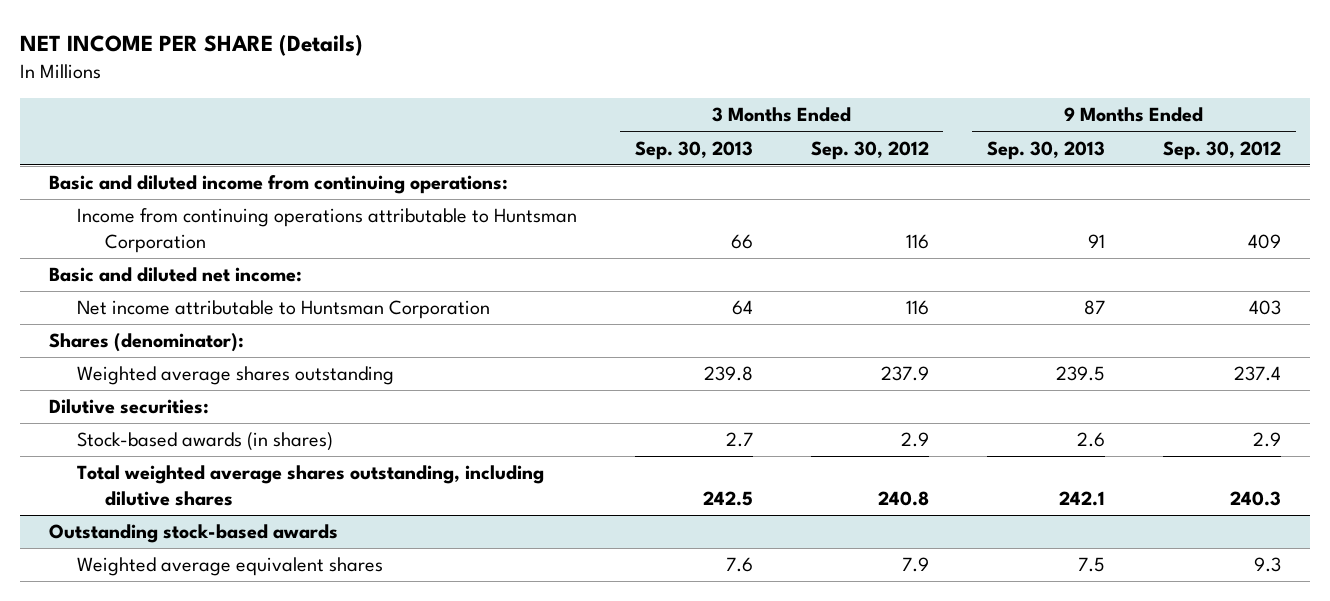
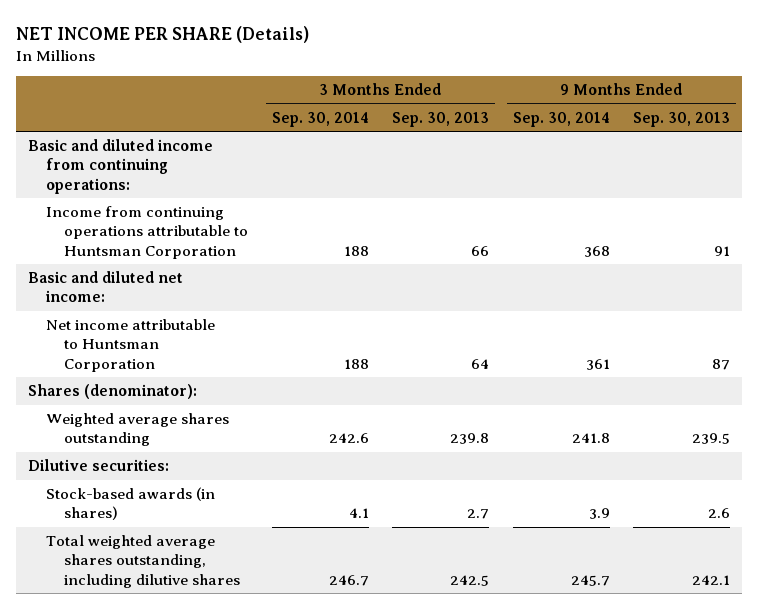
- | 3 Months Ended Sep. 30, 2013 | 3 Months Ended Sep. 30, 2012 | 9 Months Ended Sep. 30, 2013 | 9 Months Ended Sep. 30, 2012
+ | 3 Months Ended Sep. 30, 2014 | 3 Months Ended Sep. 30, 2013 | 9 Months Ended Sep. 30, 2014 | 9 Months Ended Sep. 30, 2013
- Outstanding stock-based awards
- Weighted average equivalent shares | 7.6 | 7.9 | 7.5 | 9.3

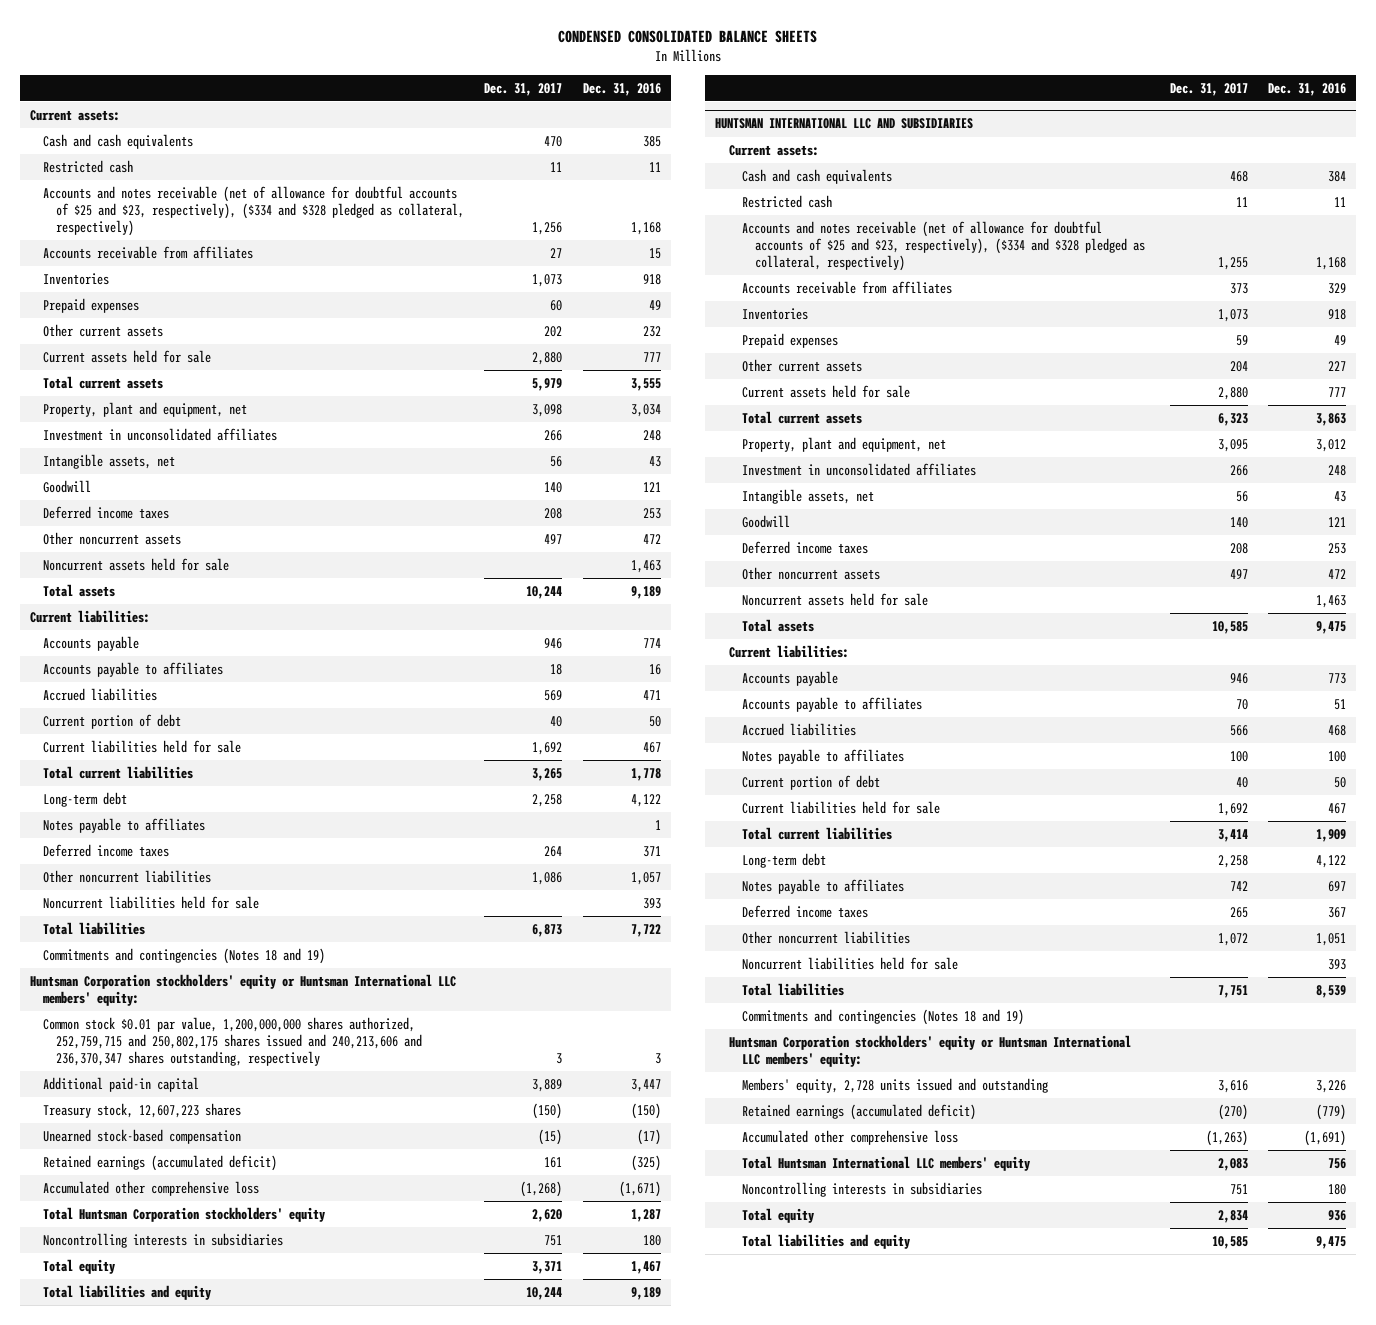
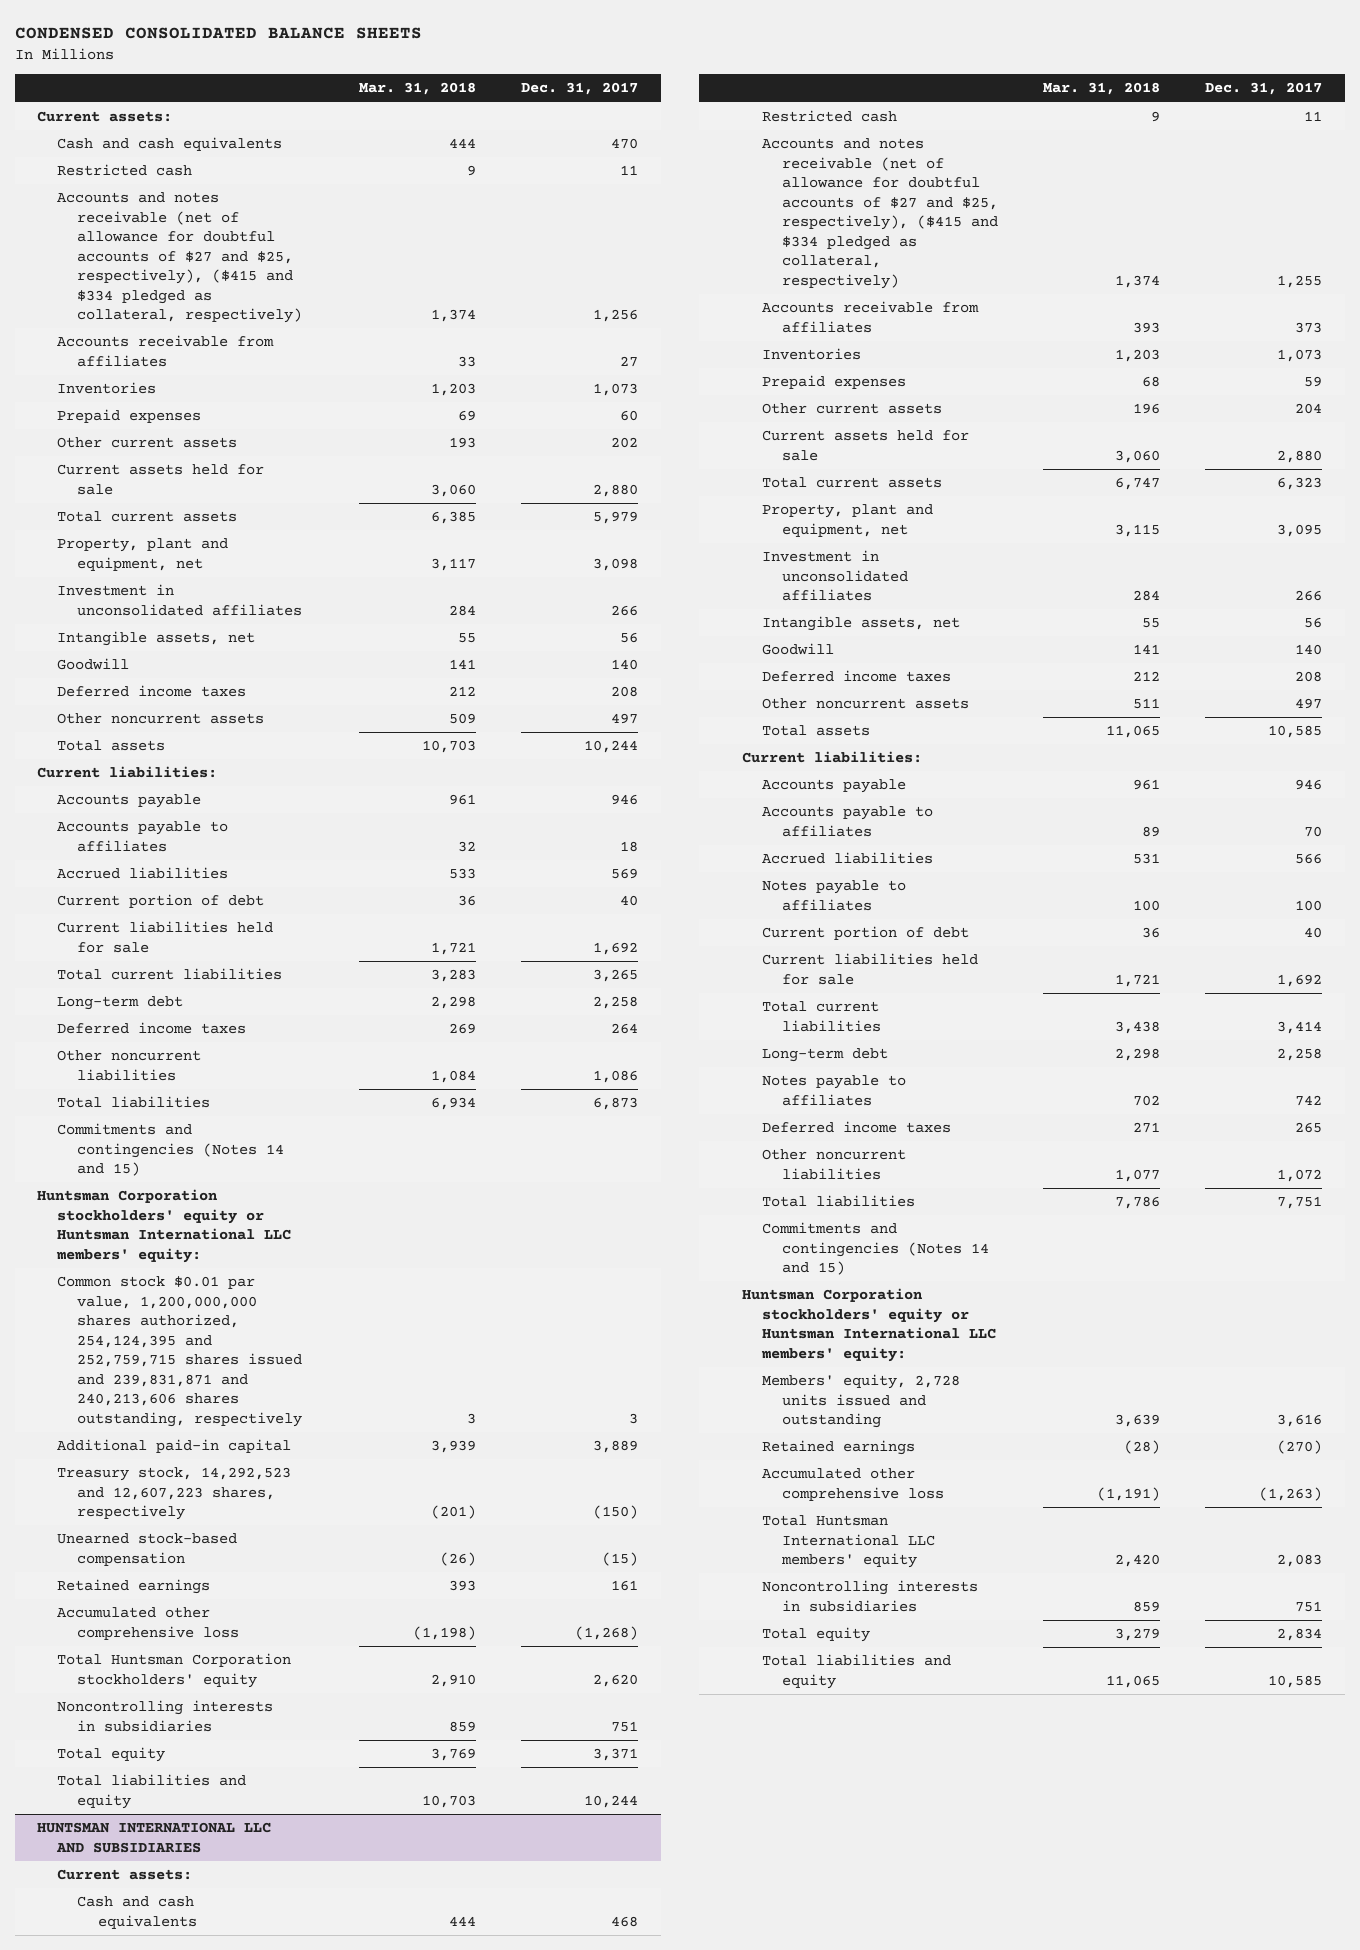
- | Dec. 31, 2017 | Dec. 31, 2016
+ | Mar. 31, 2018 | Dec. 31, 2017
- Accounts and notes receivable (net of allowance for doubtful accounts of $25 and $23, respectively), ($334 and $328 pledged as collateral, respectively) | 1,256 | 1,168
+ Accounts and notes receivable (net of allowance for doubtful accounts of $27 and $25, respectively), ($415 and $334 pledged as collateral, respectively) | 1,374 | 1,256
- Noncurrent assets held for sale | | 1,463
- Notes payable to affiliates | | 1
- Noncurrent liabilities held for sale | | 393
- Commitments and contingencies (Notes 18 and 19)
+ Commitments and contingencies (Notes 14 and 15)
- Common stock $0.01 par value, 1,200,000,000 shares authorized, 252,759,715 and 250,802,175 shares issued and 240,213,606 and 236,370,347 shares outstanding, respectively | 3 | 3
+ Common stock $0.01 par value, 1,200,000,000 shares authorized, 254,124,395 and 252,759,715 shares issued and 239,831,871 and 240,213,606 shares outstanding, respectively | 3 | 3
- Treasury stock, 12,607,223 shares | (150) | (150)
+ Treasury stock, 14,292,523 and 12,607,223 shares, respectively | (201) | (150)
- Retained earnings (accumulated deficit) | 161 | (325)
+ Retained earnings | 393 | 161
@ HUNTSMAN INTERNATIONAL LLC AND SUBSIDIARIES
- Accounts and notes receivable (net of allowance for doubtful accounts of $25 and $23, respectively), ($334 and $328 pledged as collateral, respectively) | 1,255 | 1,168
+ Accounts and notes receivable (net of allowance for doubtful accounts of $27 and $25, respectively), ($415 and $334 pledged as collateral, respectively) | 1,374 | 1,255
- Noncurrent assets held for sale | | 1,463
- Noncurrent liabilities held for sale | | 393
- Commitments and contingencies (Notes 18 and 19)
+ Commitments and contingencies (Notes 14 and 15)
- Retained earnings (accumulated deficit) | (270) | (779)
+ Retained earnings | (28) | (270)

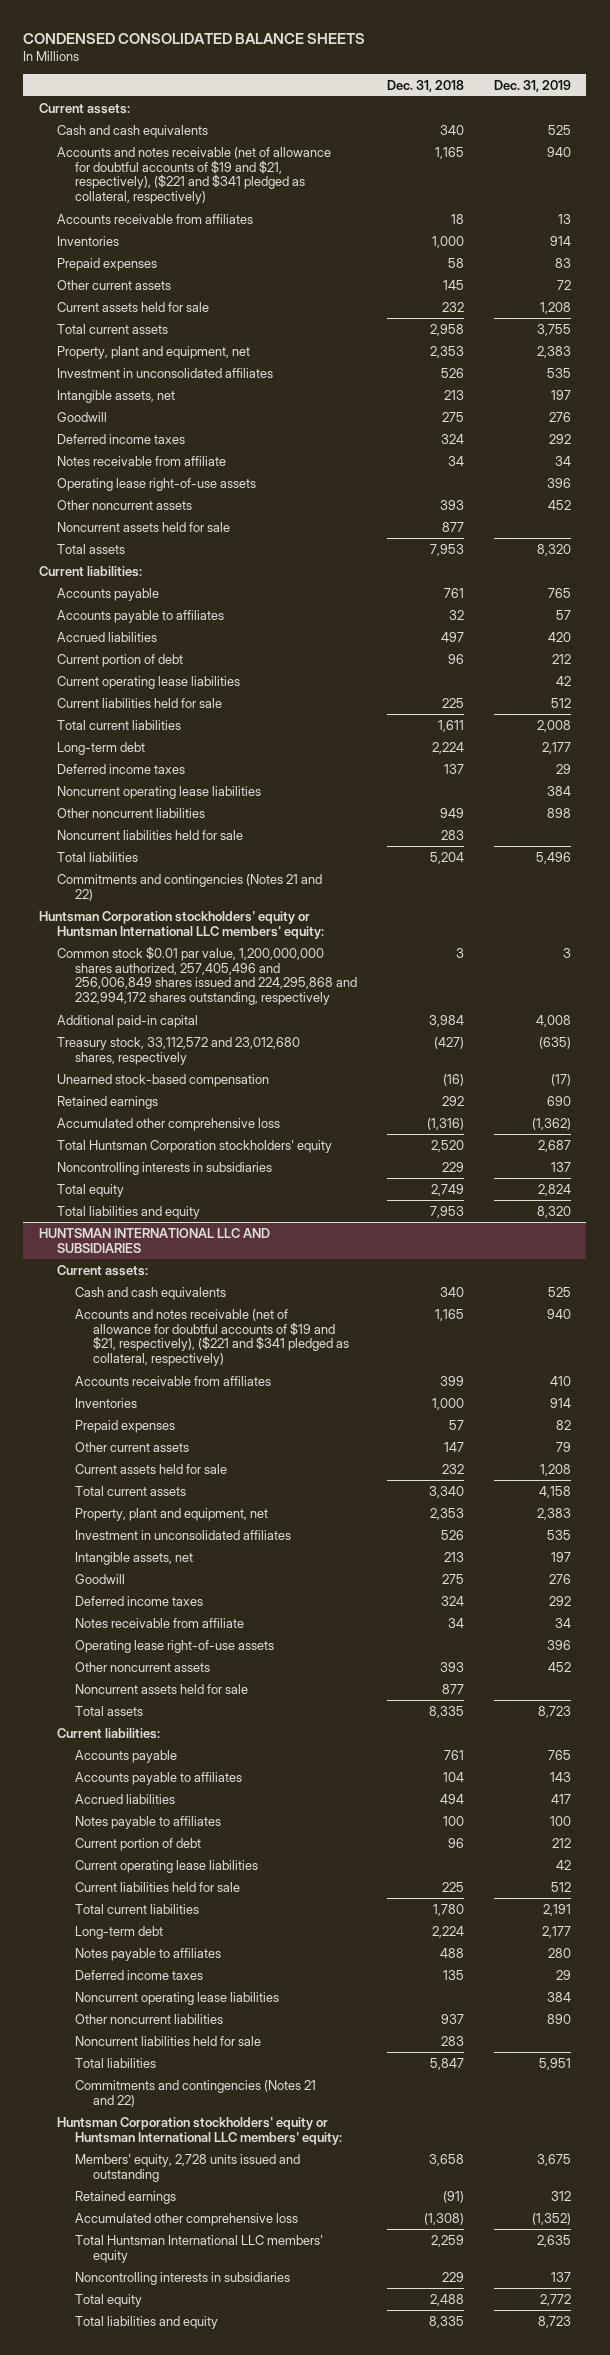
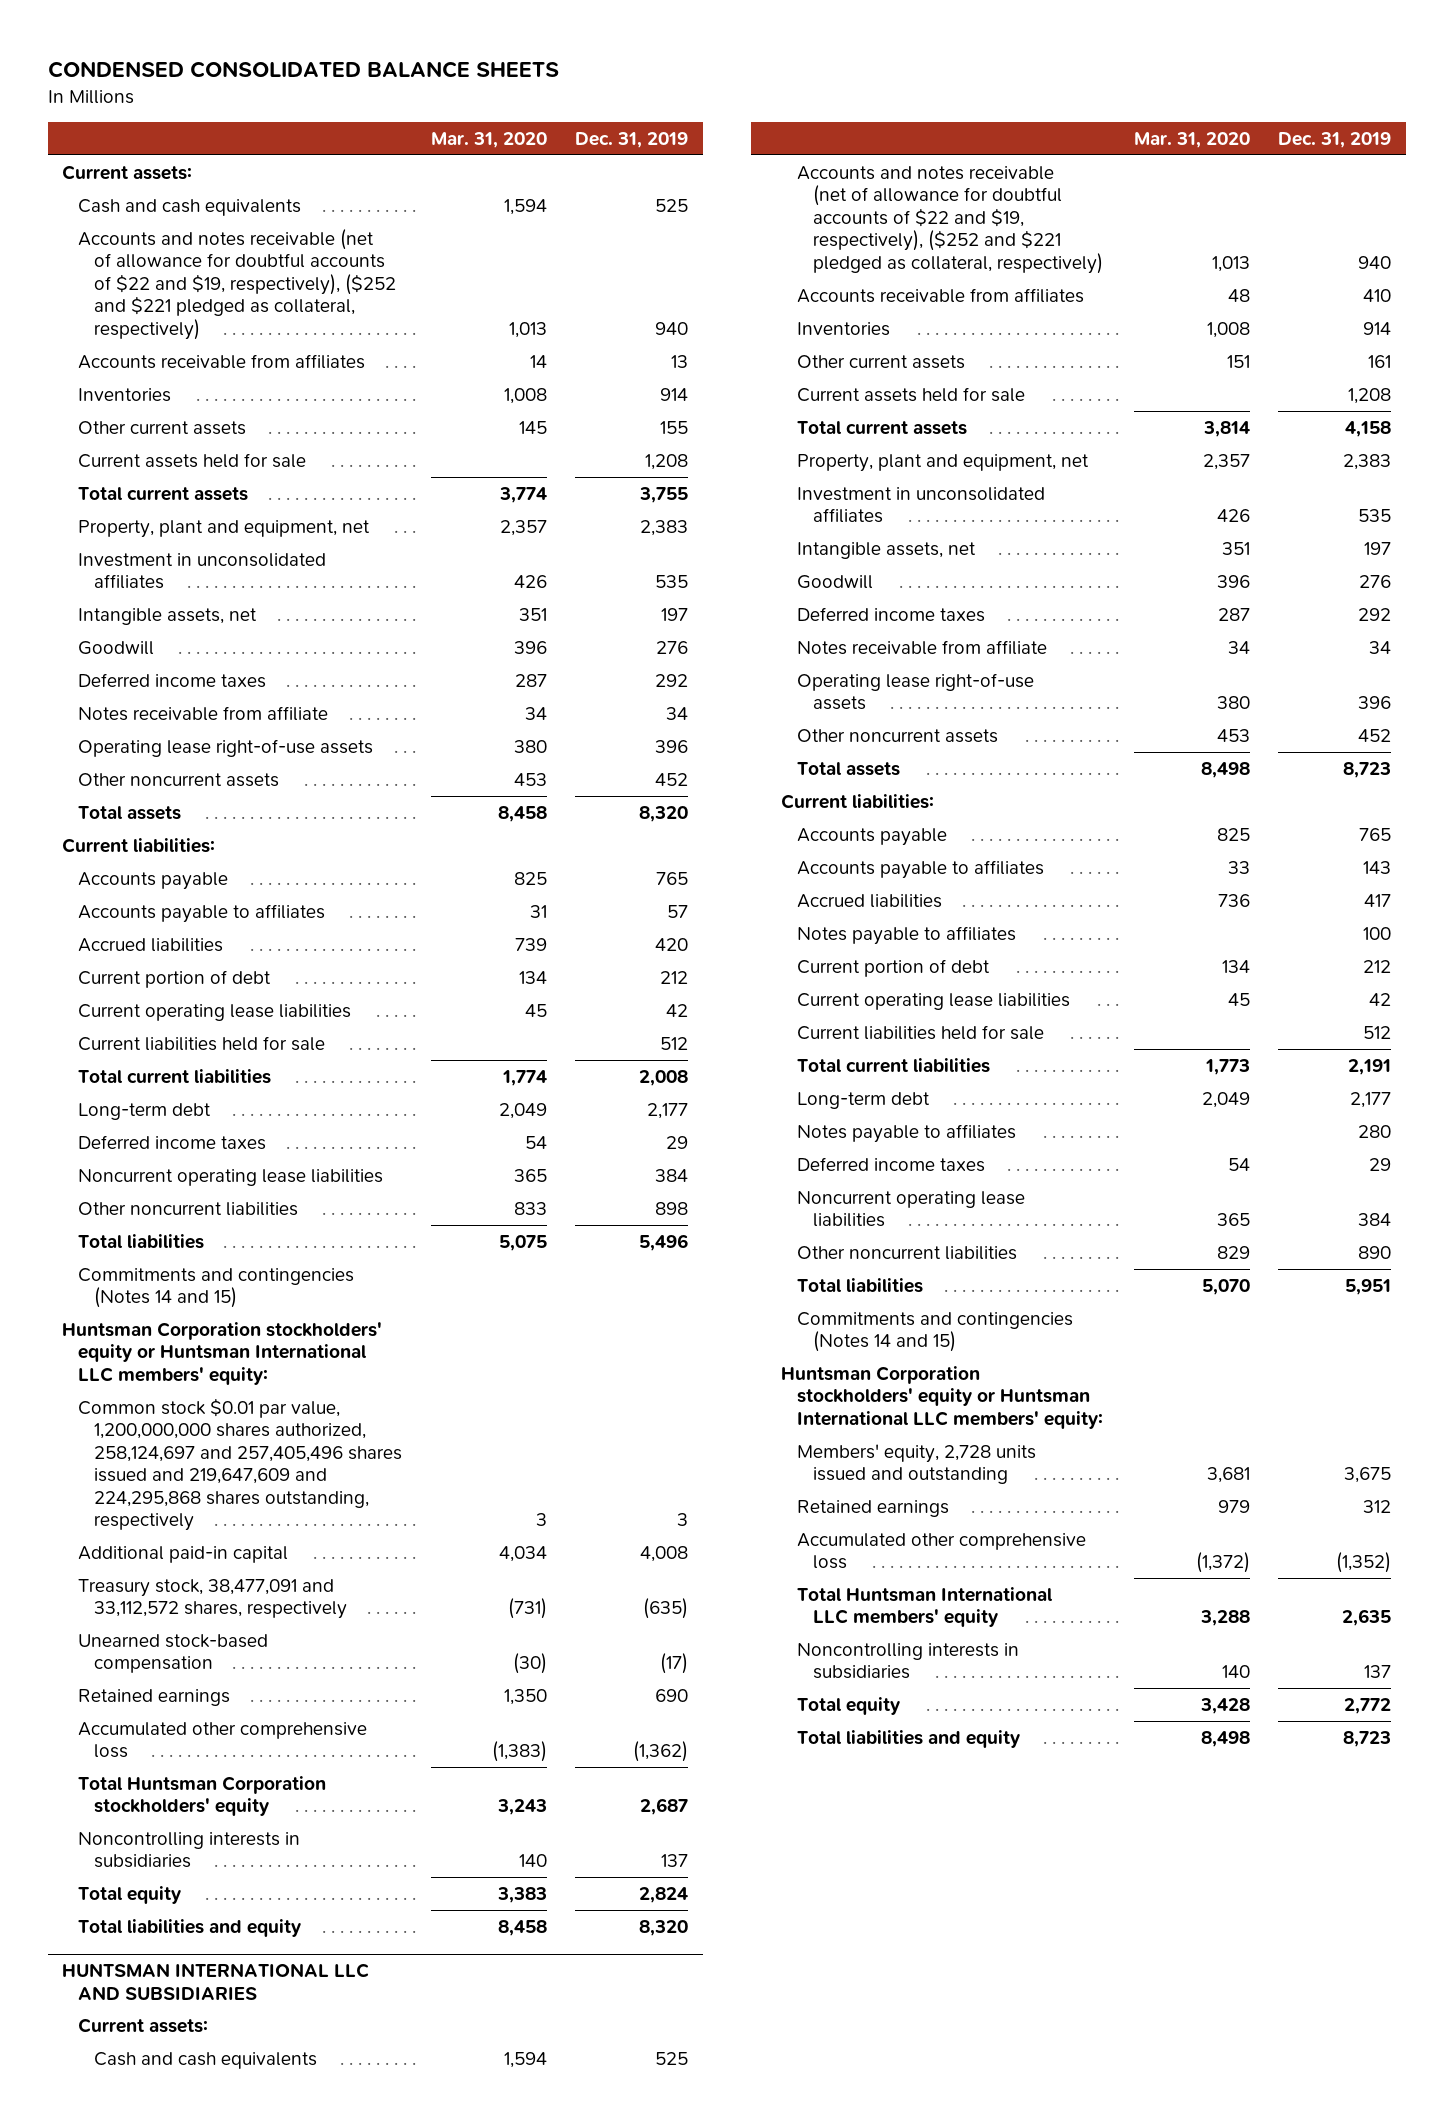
- | Dec. 31, 2018 | Dec. 31, 2019
+ | Mar. 31, 2020 | Dec. 31, 2019
- Accounts and notes receivable (net of allowance for doubtful accounts of $19 and $21, respectively), ($221 and $341 pledged as collateral, respectively) | 1,165 | 940
+ Accounts and notes receivable (net of allowance for doubtful accounts of $22 and $19, respectively), ($252 and $221 pledged as collateral, respectively) | 1,013 | 940
- Prepaid expenses | 58 | 83
- Other current assets | 145 | 72
+ Other current assets | 145 | 155
- Noncurrent assets held for sale | 877 |
- Noncurrent liabilities held for sale | 283 |
- Commitments and contingencies (Notes 21 and 22)
+ Commitments and contingencies (Notes 14 and 15)
- Common stock $0.01 par value, 1,200,000,000 shares authorized, 257,405,496 and 256,006,849 shares issued and 224,295,868 and 232,994,172 shares outstanding, respectively | 3 | 3
+ Common stock $0.01 par value, 1,200,000,000 shares authorized, 258,124,697 and 257,405,496 shares issued and 219,647,609 and 224,295,868 shares outstanding, respectively | 3 | 3
- Treasury stock, 33,112,572 and 23,012,680 shares, respectively | (427) | (635)
+ Treasury stock, 38,477,091 and 33,112,572 shares, respectively | (731) | (635)
@ HUNTSMAN INTERNATIONAL LLC AND SUBSIDIARIES
- Accounts and notes receivable (net of allowance for doubtful accounts of $19 and $21, respectively), ($221 and $341 pledged as collateral, respectively) | 1,165 | 940
+ Accounts and notes receivable (net of allowance for doubtful accounts of $22 and $19, respectively), ($252 and $221 pledged as collateral, respectively) | 1,013 | 940
- Prepaid expenses | 57 | 82
- Other current assets | 147 | 79
+ Other current assets | 151 | 161
- Noncurrent assets held for sale | 877 |
- Noncurrent liabilities held for sale | 283 |
- Commitments and contingencies (Notes 21 and 22)
+ Commitments and contingencies (Notes 14 and 15)

